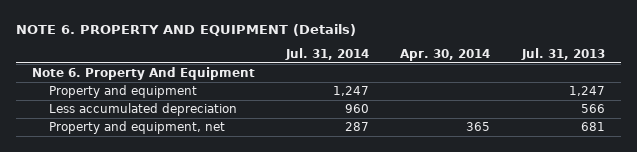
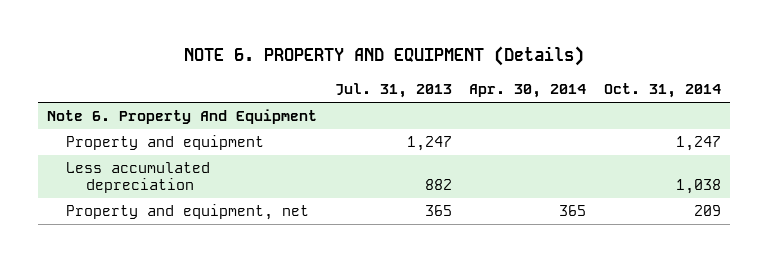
- | Jul. 31, 2014 | Apr. 30, 2014 | Jul. 31, 2013
+ | Jul. 31, 2013 | Apr. 30, 2014 | Oct. 31, 2014
- Less accumulated depreciation | 960 | | 566
- Property and equipment, net | 287 | 365 | 681
+ Less accumulated depreciation | 882 | | 1,038
+ Property and equipment, net | 365 | 365 | 209

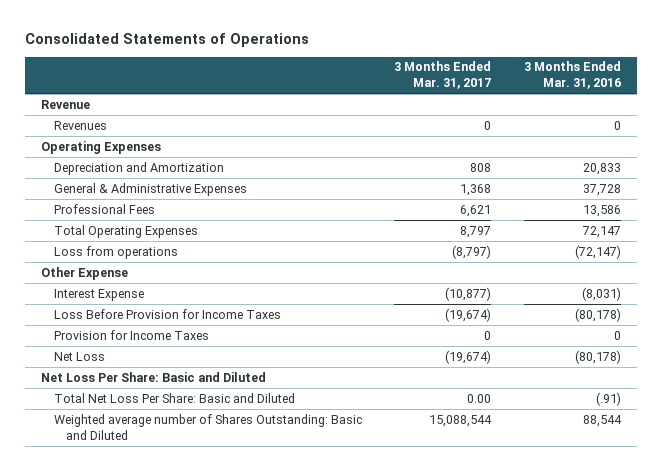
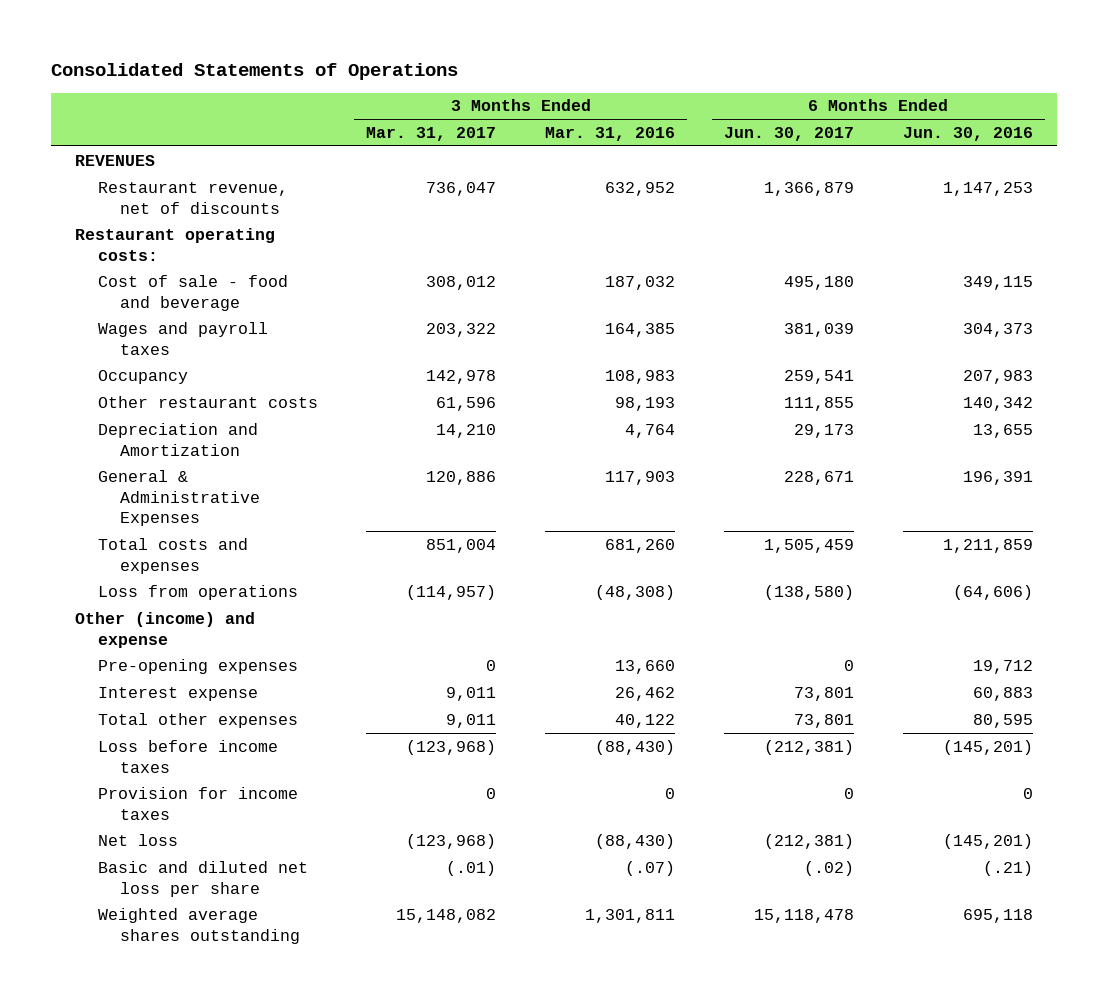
- | 3 Months Ended Mar. 31, 2017 | 3 Months Ended Mar. 31, 2016
+ | 3 Months Ended Mar. 31, 2017 | 3 Months Ended Mar. 31, 2016 | 6 Months Ended Jun. 30, 2017 | 6 Months Ended Jun. 30, 2016
- Revenue
- Revenues | 0 | 0
- Operating Expenses
- Depreciation and Amortization | 808 | 20,833
- General & Administrative Expenses | 1,368 | 37,728
- Professional Fees | 6,621 | 13,586
- Total Operating Expenses | 8,797 | 72,147
- Loss from operations | (8,797) | (72,147)
- Other Expense
- Interest Expense | (10,877) | (8,031)
- Loss Before Provision for Income Taxes | (19,674) | (80,178)
- Provision for Income Taxes | 0 | 0
- Net Loss | (19,674) | (80,178)
- Net Loss Per Share: Basic and Diluted
- Total Net Loss Per Share: Basic and Diluted | 0.00 | (.91)
- Weighted average number of Shares Outstanding: Basic and Diluted | 15,088,544 | 88,544
+ REVENUES
+ Restaurant revenue, net of discounts | 736,047 | 632,952 | 1,366,879 | 1,147,253
+ Restaurant operating costs:
+ Cost of sale - food and beverage | 308,012 | 187,032 | 495,180 | 349,115
+ Wages and payroll taxes | 203,322 | 164,385 | 381,039 | 304,373
+ Occupancy | 142,978 | 108,983 | 259,541 | 207,983
+ Other restaurant costs | 61,596 | 98,193 | 111,855 | 140,342
+ Depreciation and Amortization | 14,210 | 4,764 | 29,173 | 13,655
+ General & Administrative Expenses | 120,886 | 117,903 | 228,671 | 196,391
+ Total costs and expenses | 851,004 | 681,260 | 1,505,459 | 1,211,859
+ Loss from operations | (114,957) | (48,308) | (138,580) | (64,606)
+ Other (income) and expense
+ Pre-opening expenses | 0 | 13,660 | 0 | 19,712
+ Interest expense | 9,011 | 26,462 | 73,801 | 60,883
+ Total other expenses | 9,011 | 40,122 | 73,801 | 80,595
+ Loss before income taxes | (123,968) | (88,430) | (212,381) | (145,201)
+ Provision for income taxes | 0 | 0 | 0 | 0
+ Net loss | (123,968) | (88,430) | (212,381) | (145,201)
+ Basic and diluted net loss per share | (.01) | (.07) | (.02) | (.21)
+ Weighted average shares outstanding | 15,148,082 | 1,301,811 | 15,118,478 | 695,118

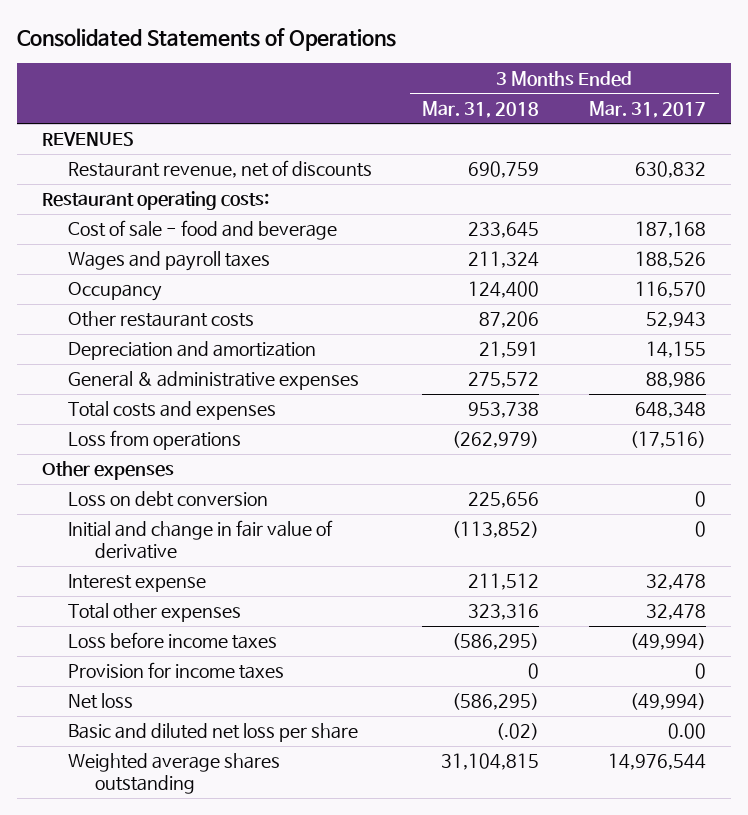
- | 3 Months Ended Mar. 31, 2017 | 3 Months Ended Mar. 31, 2016 | 6 Months Ended Jun. 30, 2017 | 6 Months Ended Jun. 30, 2016
+ | 3 Months Ended Mar. 31, 2018 | 3 Months Ended Mar. 31, 2017
- Restaurant revenue, net of discounts | 736,047 | 632,952 | 1,366,879 | 1,147,253
+ Restaurant revenue, net of discounts | 690,759 | 630,832
- Cost of sale - food and beverage | 308,012 | 187,032 | 495,180 | 349,115
- Wages and payroll taxes | 203,322 | 164,385 | 381,039 | 304,373
- Occupancy | 142,978 | 108,983 | 259,541 | 207,983
- Other restaurant costs | 61,596 | 98,193 | 111,855 | 140,342
- Depreciation and Amortization | 14,210 | 4,764 | 29,173 | 13,655
- General & Administrative Expenses | 120,886 | 117,903 | 228,671 | 196,391
- Total costs and expenses | 851,004 | 681,260 | 1,505,459 | 1,211,859
- Loss from operations | (114,957) | (48,308) | (138,580) | (64,606)
- Other (income) and expense
- Pre-opening expenses | 0 | 13,660 | 0 | 19,712
- Interest expense | 9,011 | 26,462 | 73,801 | 60,883
- Total other expenses | 9,011 | 40,122 | 73,801 | 80,595
- Loss before income taxes | (123,968) | (88,430) | (212,381) | (145,201)
+ Cost of sale - food and beverage | 233,645 | 187,168
+ Wages and payroll taxes | 211,324 | 188,526
+ Occupancy | 124,400 | 116,570
+ Other restaurant costs | 87,206 | 52,943
+ Depreciation and amortization | 21,591 | 14,155
+ General & administrative expenses | 275,572 | 88,986
+ Total costs and expenses | 953,738 | 648,348
+ Loss from operations | (262,979) | (17,516)
+ Other expenses
+ Loss on debt conversion | 225,656 | 0
+ Initial and change in fair value of derivative | (113,852) | 0
+ Interest expense | 211,512 | 32,478
+ Total other expenses | 323,316 | 32,478
+ Loss before income taxes | (586,295) | (49,994)
- Net loss | (123,968) | (88,430) | (212,381) | (145,201)
- Basic and diluted net loss per share | (.01) | (.07) | (.02) | (.21)
- Weighted average shares outstanding | 15,148,082 | 1,301,811 | 15,118,478 | 695,118
+ Net loss | (586,295) | (49,994)
+ Basic and diluted net loss per share | (.02) | 0.00
+ Weighted average shares outstanding | 31,104,815 | 14,976,544

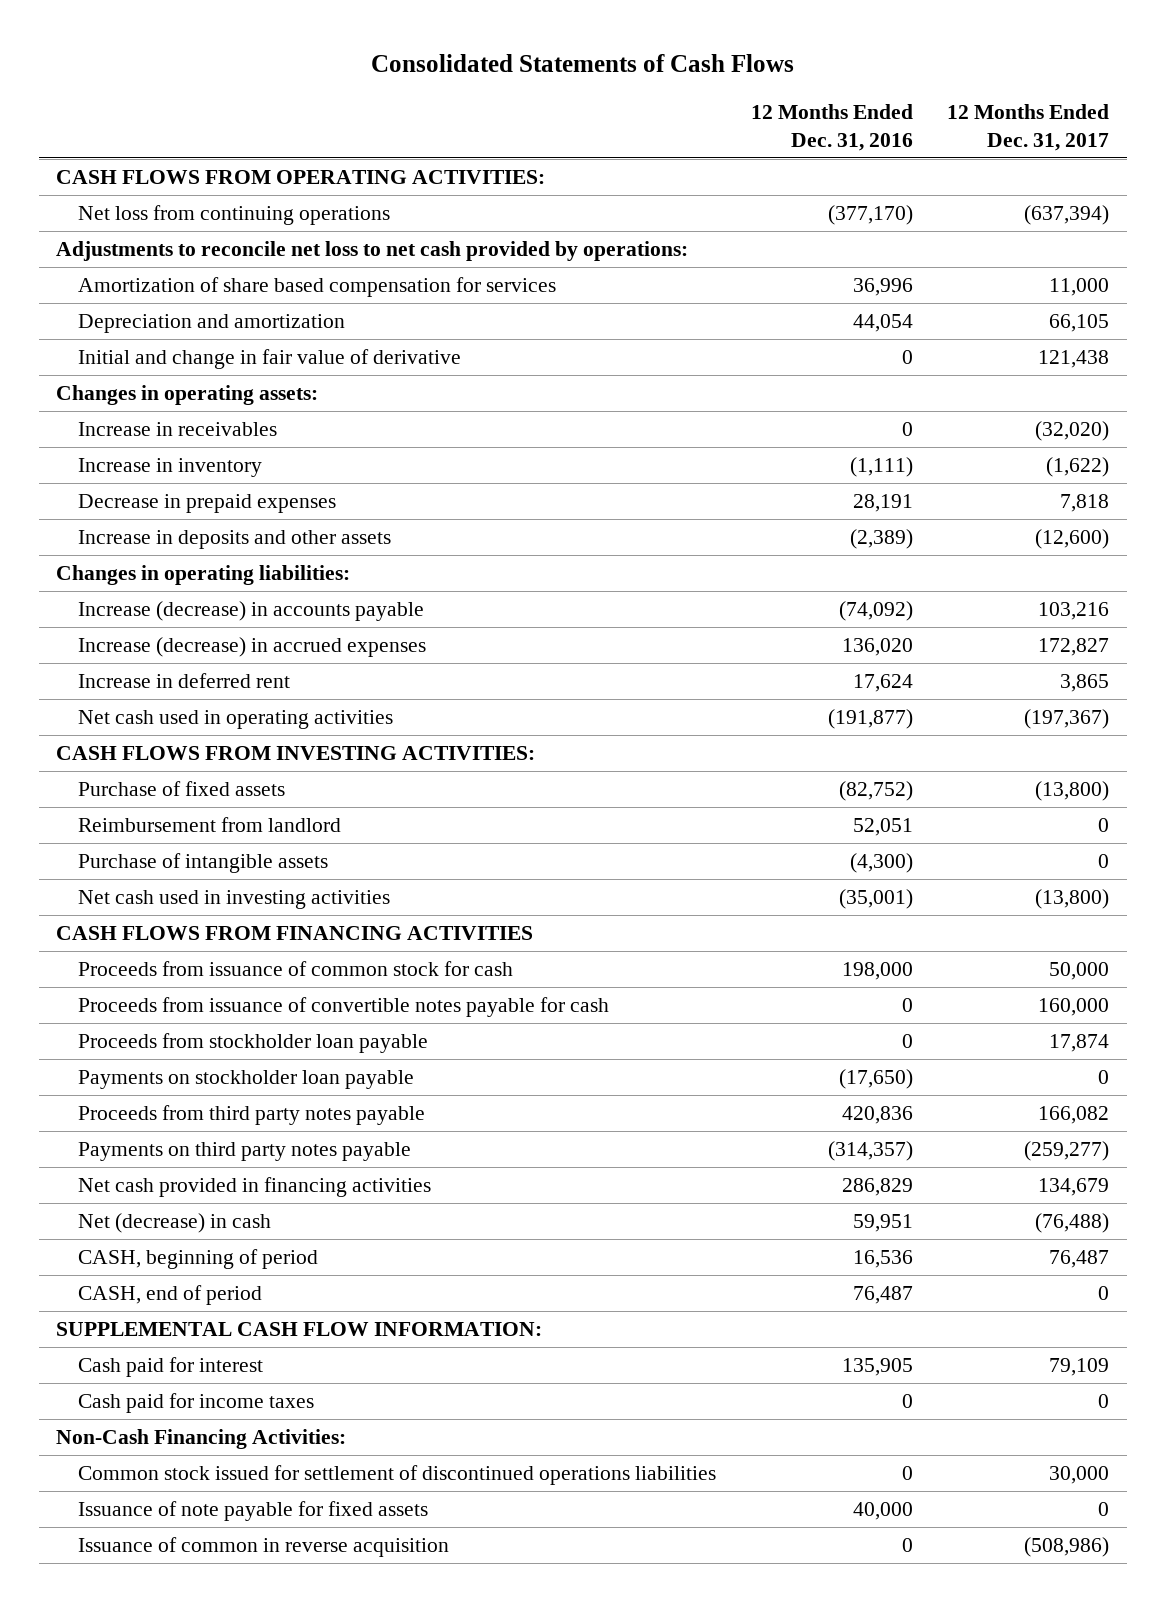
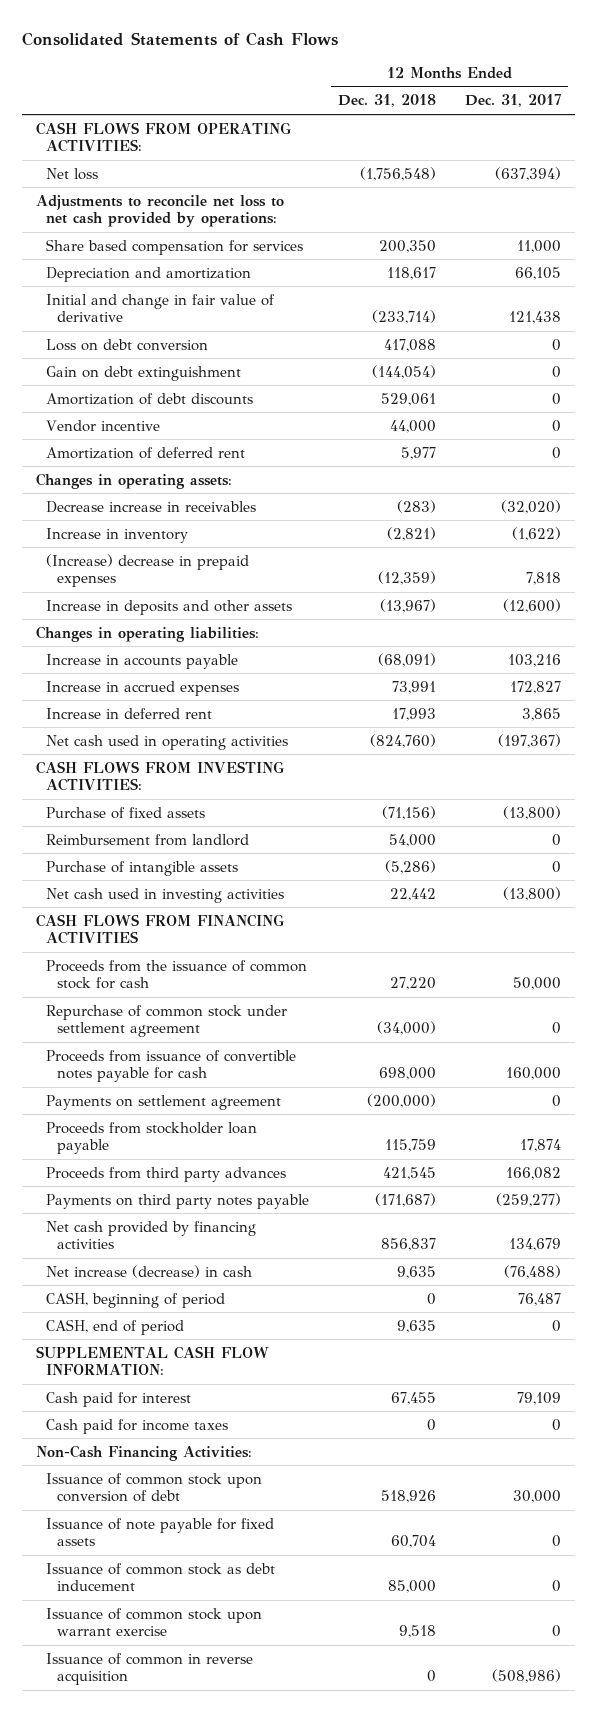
- | 12 Months Ended Dec. 31, 2016 | 12 Months Ended Dec. 31, 2017
+ | 12 Months Ended Dec. 31, 2018 | 12 Months Ended Dec. 31, 2017
- Net loss from continuing operations | (377,170) | (637,394)
+ Net loss | (1,756,548) | (637,394)
- Amortization of share based compensation for services | 36,996 | 11,000
+ Share based compensation for services | 200,350 | 11,000
+ Loss on debt conversion | 417,088 | 0
+ Gain on debt extinguishment | (144,054) | 0
+ Amortization of debt discounts | 529,061 | 0
+ Vendor incentive | 44,000 | 0
+ Amortization of deferred rent | 5,977 | 0
- Increase in receivables | 0 | (32,020)
+ Decrease increase in receivables | (283) | (32,020)
- Decrease in prepaid expenses | 28,191 | 7,818
+ (Increase) decrease in prepaid expenses | (12,359) | 7,818
- Increase (decrease) in accounts payable | (74,092) | 103,216
- Increase (decrease) in accrued expenses | 136,020 | 172,827
+ Increase in accounts payable | (68,091) | 103,216
+ Increase in accrued expenses | 73,991 | 172,827
- Proceeds from issuance of common stock for cash | 198,000 | 50,000
+ Proceeds from the issuance of common stock for cash | 27,220 | 50,000
+ Repurchase of common stock under settlement agreement | (34,000) | 0
+ Payments on settlement agreement | (200,000) | 0
- Payments on stockholder loan payable | (17,650) | 0
- Proceeds from third party notes payable | 420,836 | 166,082
+ Proceeds from third party advances | 421,545 | 166,082
- Net cash provided in financing activities | 286,829 | 134,679
- Net (decrease) in cash | 59,951 | (76,488)
+ Net cash provided by financing activities | 856,837 | 134,679
+ Net increase (decrease) in cash | 9,635 | (76,488)
- Common stock issued for settlement of discontinued operations liabilities | 0 | 30,000
+ Issuance of common stock upon conversion of debt | 518,926 | 30,000
+ Issuance of common stock as debt inducement | 85,000 | 0
+ Issuance of common stock upon warrant exercise | 9,518 | 0

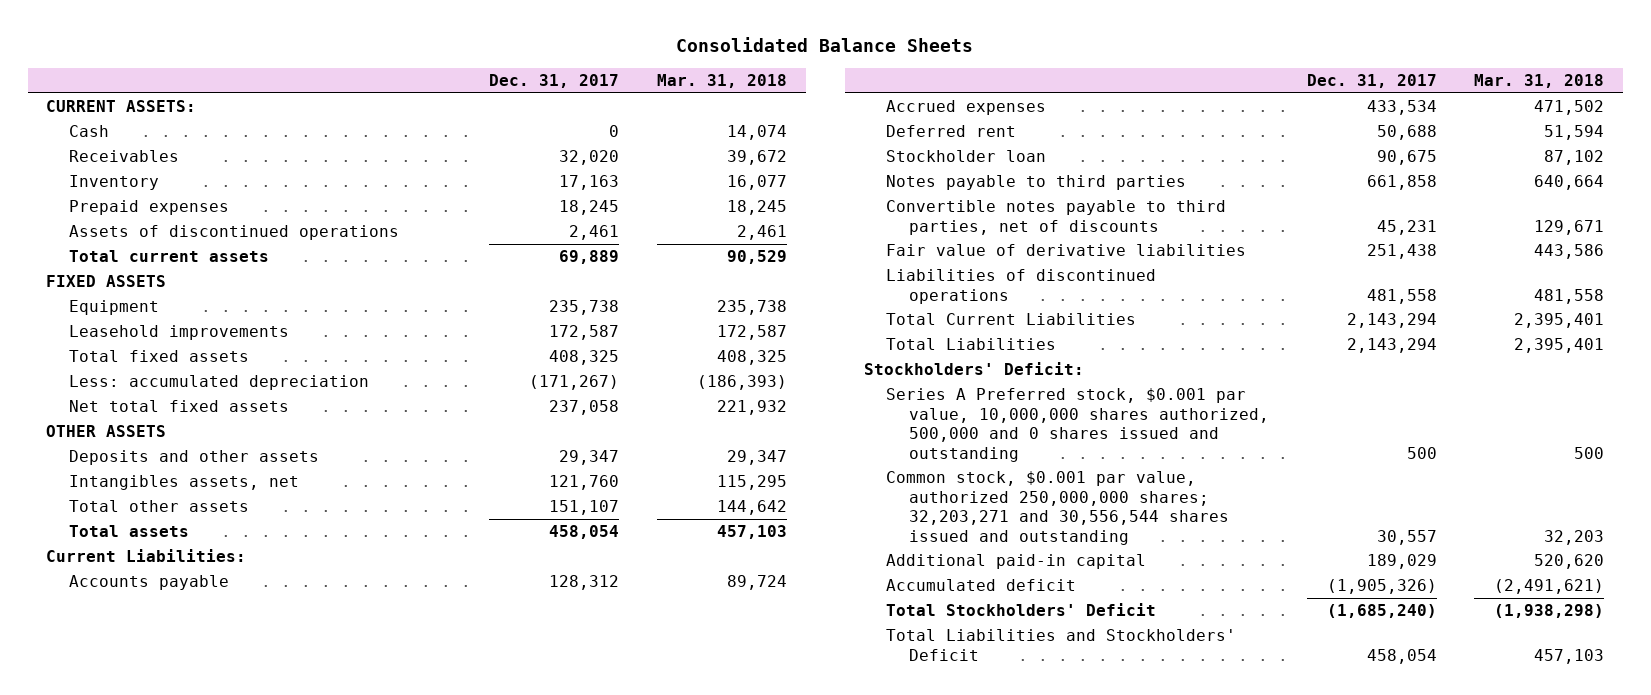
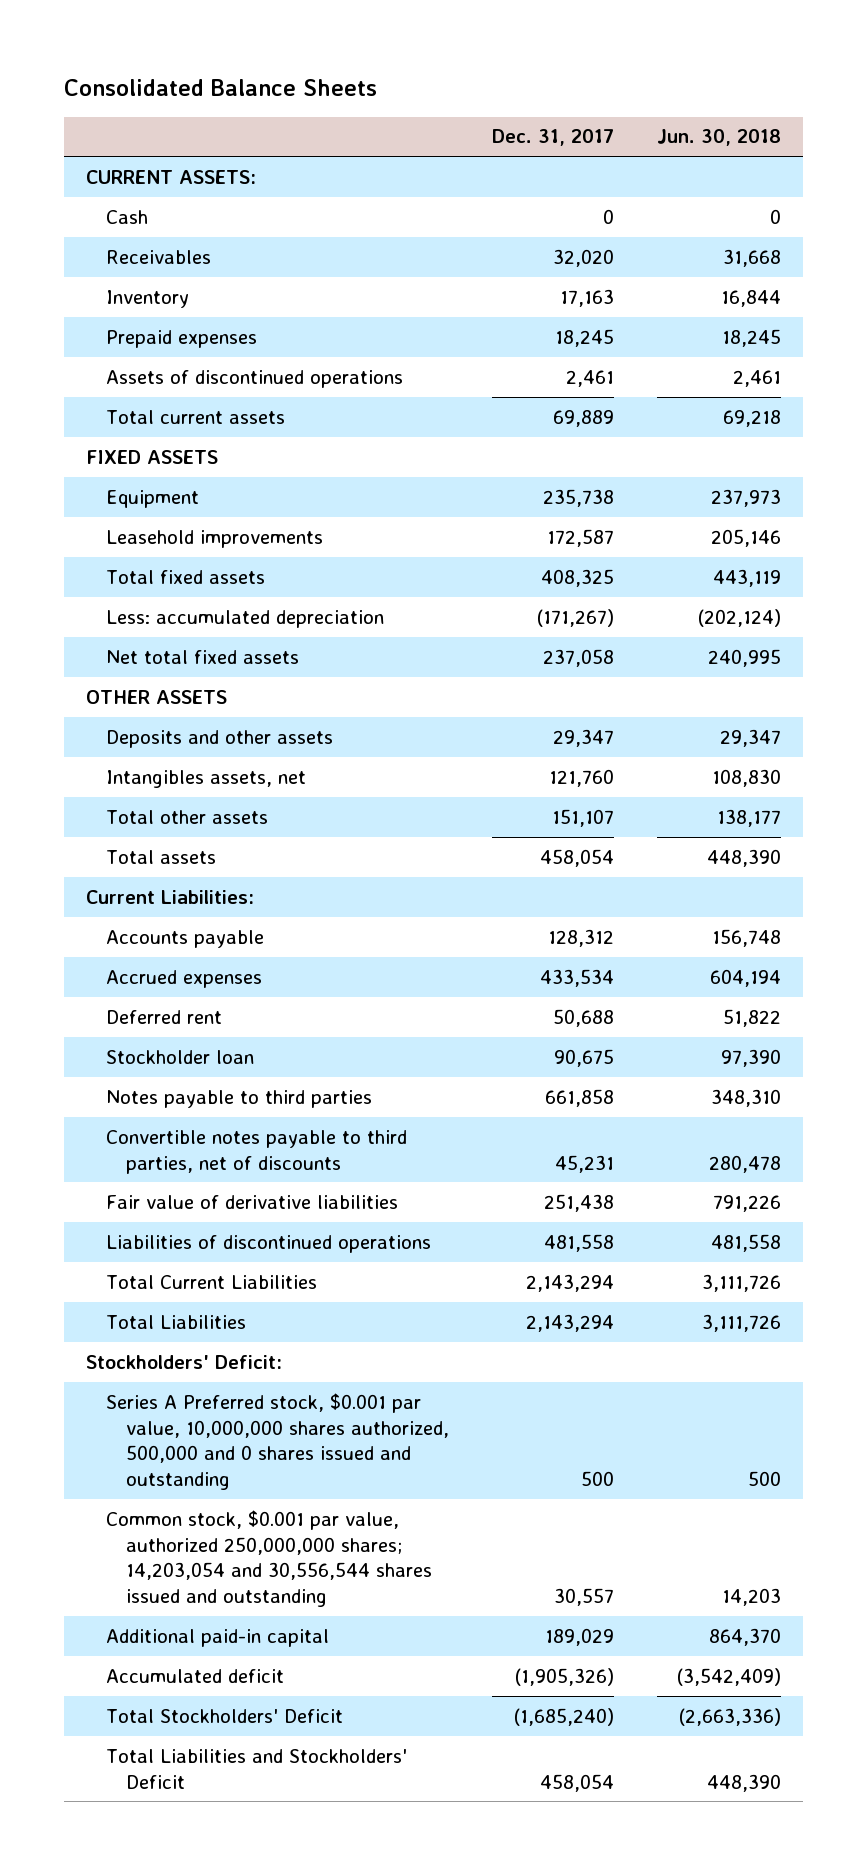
- | Dec. 31, 2017 | Mar. 31, 2018
+ | Dec. 31, 2017 | Jun. 30, 2018
- Common stock, $0.001 par value, authorized 250,000,000 shares; 32,203,271 and 30,556,544 shares issued and outstanding | 30,557 | 32,203
+ Common stock, $0.001 par value, authorized 250,000,000 shares; 14,203,054 and 30,556,544 shares issued and outstanding | 30,557 | 14,203

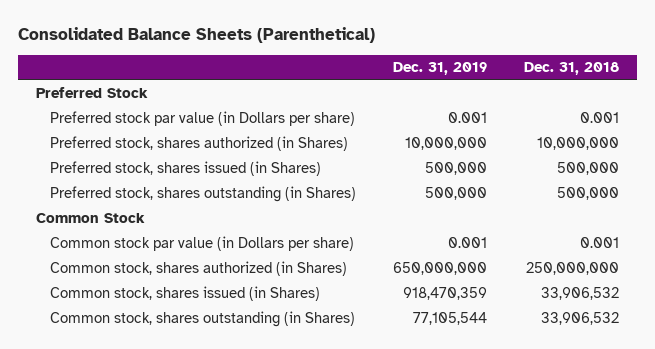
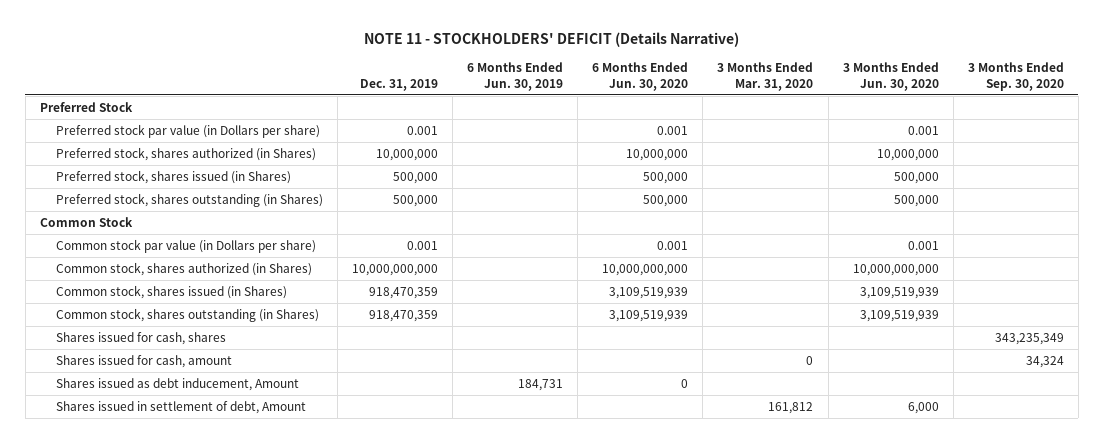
- Consolidated Balance Sheets (Parenthetical)
+ NOTE 11 - STOCKHOLDERS' DEFICIT (Details Narrative)
- | Dec. 31, 2019 | Dec. 31, 2018
+ | Dec. 31, 2019 | 6 Months Ended Jun. 30, 2019 | 6 Months Ended Jun. 30, 2020 | 3 Months Ended Mar. 31, 2020 | 3 Months Ended Jun. 30, 2020 | 3 Months Ended Sep. 30, 2020
- Common stock, shares authorized (in Shares) | 650,000,000 | 250,000,000
+ Common stock, shares authorized (in Shares) | 10,000,000,000 | | 10,000,000,000 | | 10,000,000,000 |
- Common stock, shares outstanding (in Shares) | 77,105,544 | 33,906,532
+ Common stock, shares outstanding (in Shares) | 918,470,359 | | 3,109,519,939 | | 3,109,519,939 |
+ Shares issued for cash, shares | | | | | | 343,235,349
+ Shares issued for cash, amount | | | | 0 | | 34,324
+ Shares issued as debt inducement, Amount | | 184,731 | 0 | | |
+ Shares issued in settlement of debt, Amount | | | | 161,812 | 6,000 |

